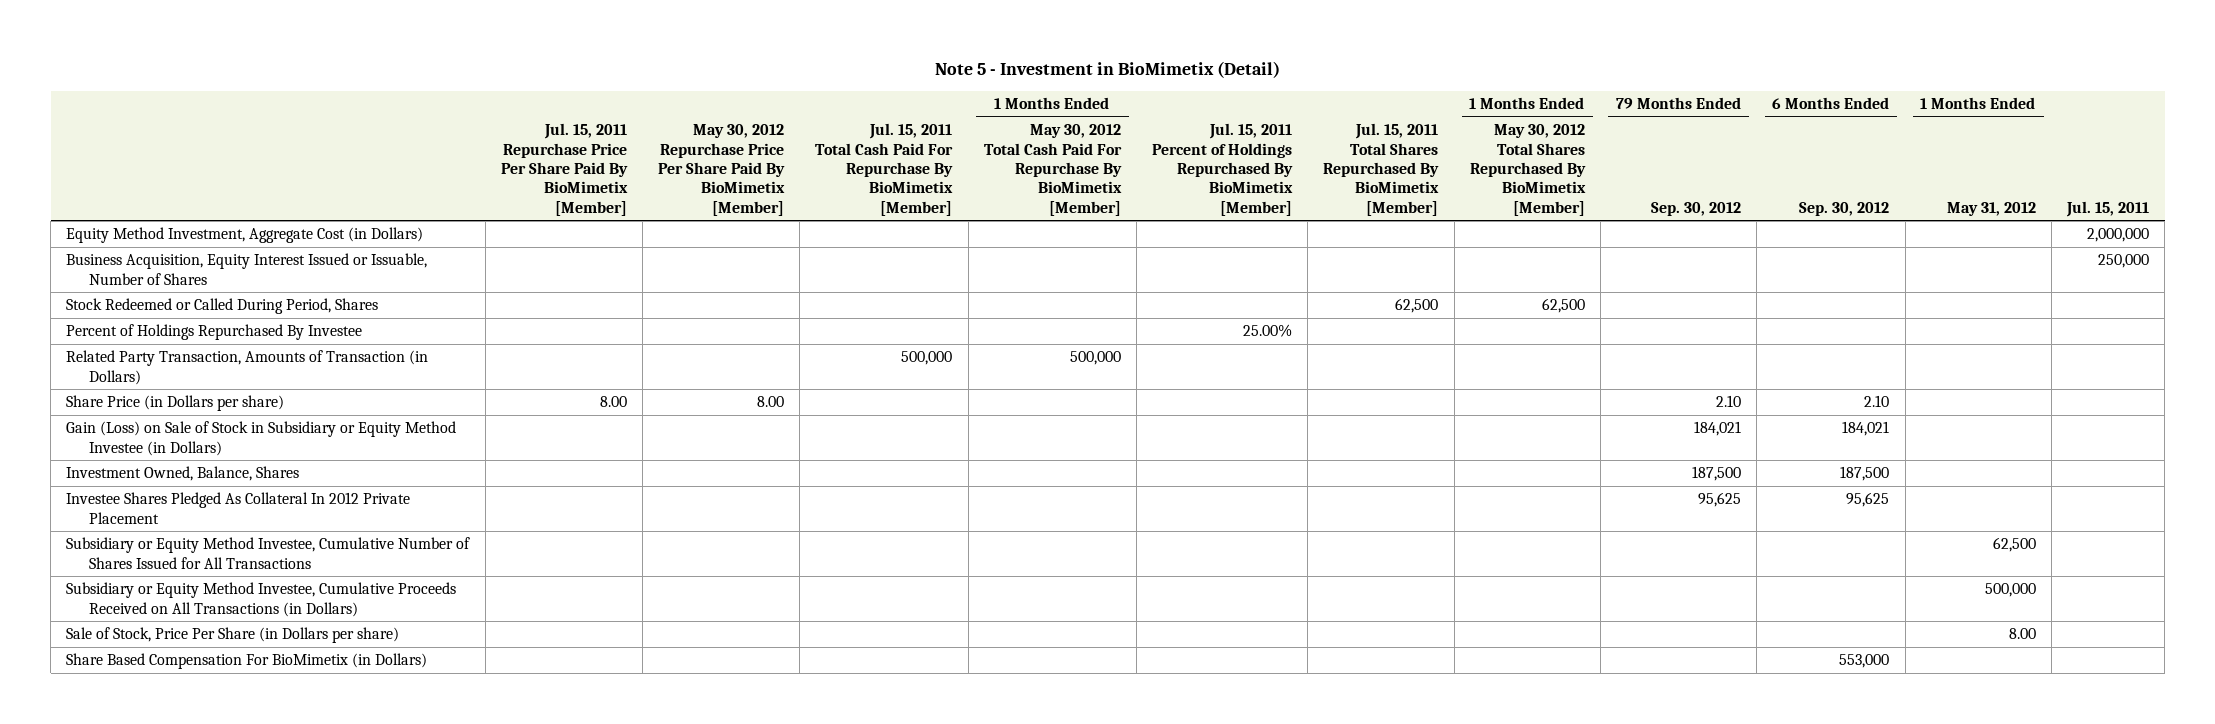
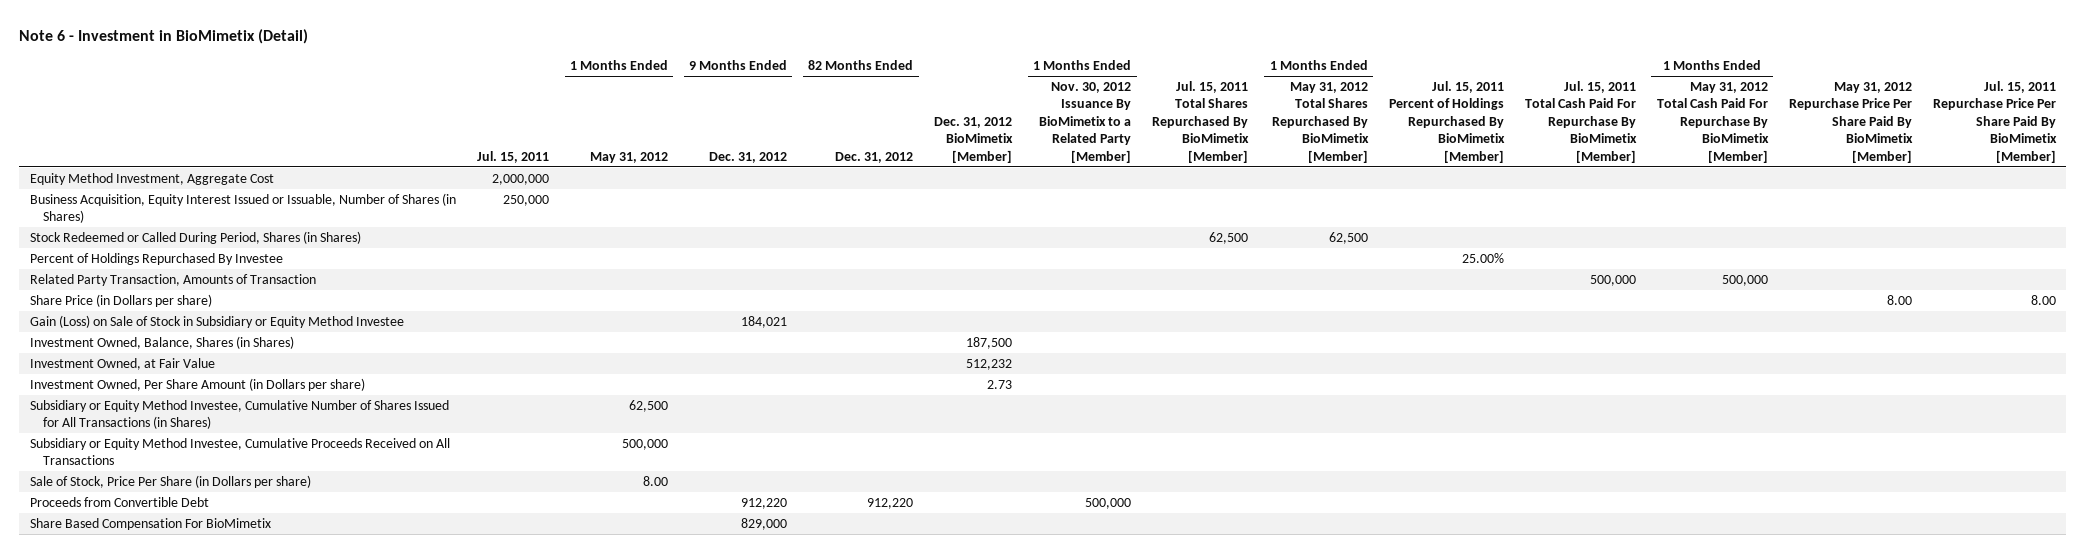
- Note 5 - Investment in BioMimetix (Detail)
+ Note 6 - Investment in BioMimetix (Detail)
- | Jul. 15, 2011 Repurchase Price Per Share Paid By BioMimetix [Member] | May 30, 2012 Repurchase Price Per Share Paid By BioMimetix [Member] | Jul. 15, 2011 Total Cash Paid For Repurchase By BioMimetix [Member] | 1 Months Ended May 30, 2012 Total Cash Paid For Repurchase By BioMimetix [Member] | Jul. 15, 2011 Percent of Holdings Repurchased By BioMimetix [Member] | Jul. 15, 2011 Total Shares Repurchased By BioMimetix [Member] | 1 Months Ended May 30, 2012 Total Shares Repurchased By BioMimetix [Member] | 79 Months Ended Sep. 30, 2012 | 6 Months Ended Sep. 30, 2012 | 1 Months Ended May 31, 2012 | Jul. 15, 2011
+ | Jul. 15, 2011 | 1 Months Ended May 31, 2012 | 9 Months Ended Dec. 31, 2012 | 82 Months Ended Dec. 31, 2012 | Dec. 31, 2012 BioMimetix [Member] | 1 Months Ended Nov. 30, 2012 Issuance By BioMimetix to a Related Party [Member] | Jul. 15, 2011 Total Shares Repurchased By BioMimetix [Member] | 1 Months Ended May 31, 2012 Total Shares Repurchased By BioMimetix [Member] | Jul. 15, 2011 Percent of Holdings Repurchased By BioMimetix [Member] | Jul. 15, 2011 Total Cash Paid For Repurchase By BioMimetix [Member] | 1 Months Ended May 31, 2012 Total Cash Paid For Repurchase By BioMimetix [Member] | May 31, 2012 Repurchase Price Per Share Paid By BioMimetix [Member] | Jul. 15, 2011 Repurchase Price Per Share Paid By BioMimetix [Member]
- Equity Method Investment, Aggregate Cost (in Dollars) | | | | | | | | | | | 2,000,000
- Business Acquisition, Equity Interest Issued or Issuable, Number of Shares | | | | | | | | | | | 250,000
- Stock Redeemed or Called During Period, Shares | | | | | | 62,500 | 62,500 | | | |
+ Equity Method Investment, Aggregate Cost | 2,000,000 | | | | | | | | | | | |
+ Business Acquisition, Equity Interest Issued or Issuable, Number of Shares (in Shares) | 250,000 | | | | | | | | | | | |
+ Stock Redeemed or Called During Period, Shares (in Shares) | | | | | | | 62,500 | 62,500 | | | | |
- Related Party Transaction, Amounts of Transaction (in Dollars) | | | 500,000 | 500,000 | | | | | | |
+ Related Party Transaction, Amounts of Transaction | | | | | | | | | | 500,000 | 500,000 | |
- Gain (Loss) on Sale of Stock in Subsidiary or Equity Method Investee (in Dollars) | | | | | | | | 184,021 | 184,021 | |
- Investment Owned, Balance, Shares | | | | | | | | 187,500 | 187,500 | |
- Investee Shares Pledged As Collateral In 2012 Private Placement | | | | | | | | 95,625 | 95,625 | |
- Subsidiary or Equity Method Investee, Cumulative Number of Shares Issued for All Transactions | | | | | | | | | | 62,500 |
- Subsidiary or Equity Method Investee, Cumulative Proceeds Received on All Transactions (in Dollars) | | | | | | | | | | 500,000 |
+ Gain (Loss) on Sale of Stock in Subsidiary or Equity Method Investee | | | 184,021 | | | | | | | | | |
+ Investment Owned, Balance, Shares (in Shares) | | | | | 187,500 | | | | | | | |
+ Investment Owned, at Fair Value | | | | | 512,232 | | | | | | | |
+ Investment Owned, Per Share Amount (in Dollars per share) | | | | | 2.73 | | | | | | | |
+ Subsidiary or Equity Method Investee, Cumulative Number of Shares Issued for All Transactions (in Shares) | | 62,500 | | | | | | | | | | |
+ Subsidiary or Equity Method Investee, Cumulative Proceeds Received on All Transactions | | 500,000 | | | | | | | | | | |
- Share Based Compensation For BioMimetix (in Dollars) | | | | | | | | | 553,000 | |
+ Proceeds from Convertible Debt | | | 912,220 | 912,220 | | 500,000 | | | | | | |
+ Share Based Compensation For BioMimetix | | | 829,000 | | | | | | | | | |

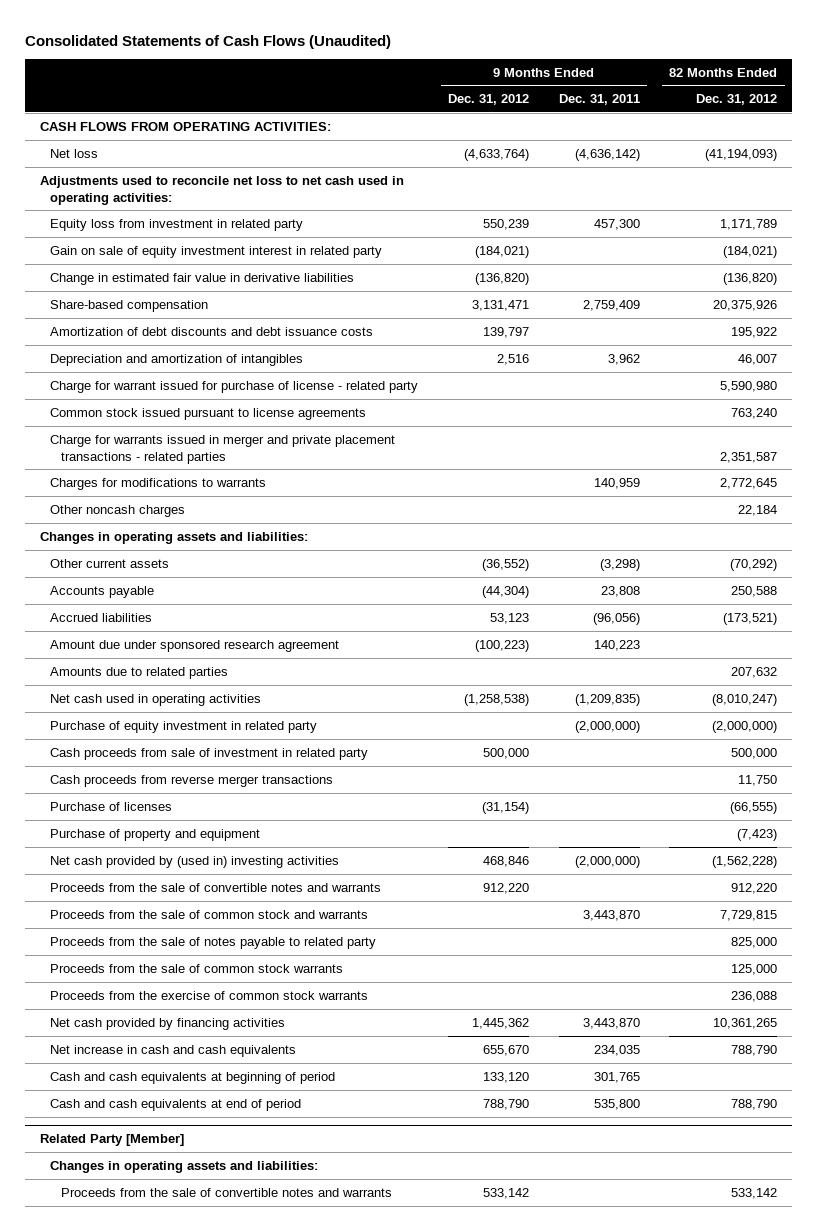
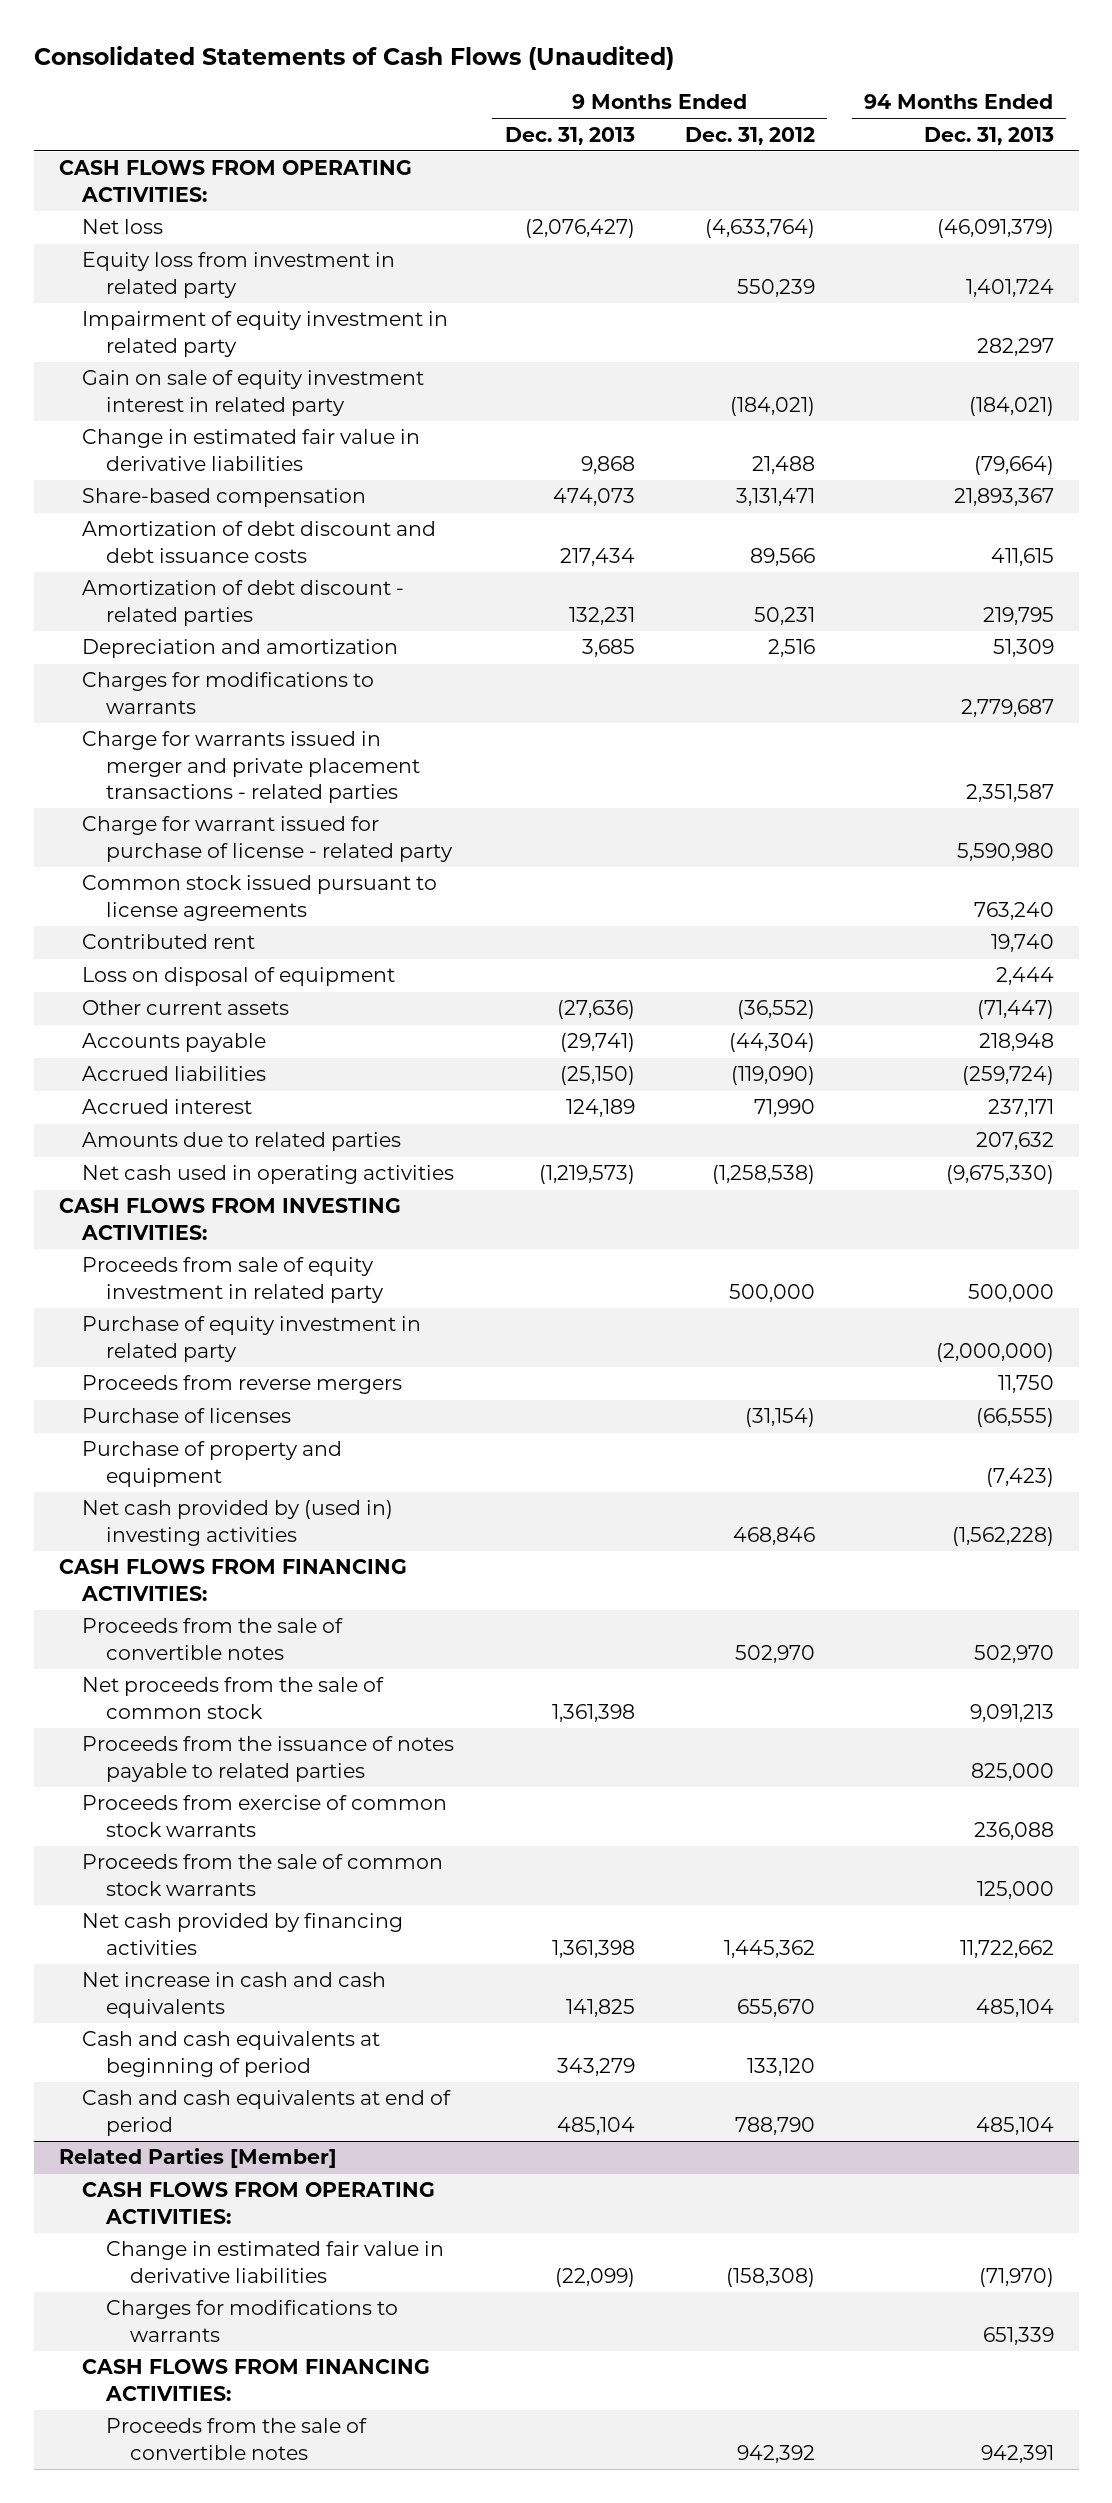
- | 9 Months Ended Dec. 31, 2012 | 9 Months Ended Dec. 31, 2011 | 82 Months Ended Dec. 31, 2012
+ | 9 Months Ended Dec. 31, 2013 | 9 Months Ended Dec. 31, 2012 | 94 Months Ended Dec. 31, 2013
- Adjustments used to reconcile net loss to net cash used in operating activities:
+ Impairment of equity investment in related party | | | 282,297
- Change in estimated fair value in derivative liabilities | (136,820) | | (136,820)
+ Change in estimated fair value in derivative liabilities | 9,868 | 21,488 | (79,664)
- Amortization of debt discounts and debt issuance costs | 139,797 | | 195,922
- Depreciation and amortization of intangibles | 2,516 | 3,962 | 46,007
+ Amortization of debt discount and debt issuance costs | 217,434 | 89,566 | 411,615
+ Amortization of debt discount - related parties | 132,231 | 50,231 | 219,795
+ Depreciation and amortization | 3,685 | 2,516 | 51,309
moved up: Charges for modifications to warrants | | | 2,779,687
moved up: Charge for warrants issued in merger and private placement transactions - related parties | | | 2,351,587
- Other noncash charges | | | 22,184
- Changes in operating assets and liabilities:
+ Contributed rent | | | 19,740
+ Loss on disposal of equipment | | | 2,444
- Accrued liabilities | 53,123 | (96,056) | (173,521)
- Amount due under sponsored research agreement | (100,223) | 140,223 |
+ Accrued liabilities | (25,150) | (119,090) | (259,724)
+ Accrued interest | 124,189 | 71,990 | 237,171
+ CASH FLOWS FROM INVESTING ACTIVITIES:
+ Proceeds from sale of equity investment in related party | | 500,000 | 500,000
- Cash proceeds from sale of investment in related party | 500,000 | | 500,000
- Cash proceeds from reverse merger transactions | | | 11,750
+ Proceeds from reverse mergers | | | 11,750
- Proceeds from the sale of convertible notes and warrants | 912,220 | | 912,220
- Proceeds from the sale of common stock and warrants | | 3,443,870 | 7,729,815
- Proceeds from the sale of notes payable to related party | | | 825,000
+ CASH FLOWS FROM FINANCING ACTIVITIES:
+ Proceeds from the sale of convertible notes | | 502,970 | 502,970
+ Net proceeds from the sale of common stock | 1,361,398 | | 9,091,213
+ Proceeds from the issuance of notes payable to related parties | | | 825,000
+ Proceeds from exercise of common stock warrants | | | 236,088
- Proceeds from the exercise of common stock warrants | | | 236,088
- Related Party [Member]
- Changes in operating assets and liabilities:
- Proceeds from the sale of convertible notes and warrants | 533,142 | | 533,142
+ Related Parties [Member]
+ CASH FLOWS FROM OPERATING ACTIVITIES:
+ Change in estimated fair value in derivative liabilities | (22,099) | (158,308) | (71,970)
+ Charges for modifications to warrants | | | 651,339
+ CASH FLOWS FROM FINANCING ACTIVITIES:
+ Proceeds from the sale of convertible notes | | 942,392 | 942,391

